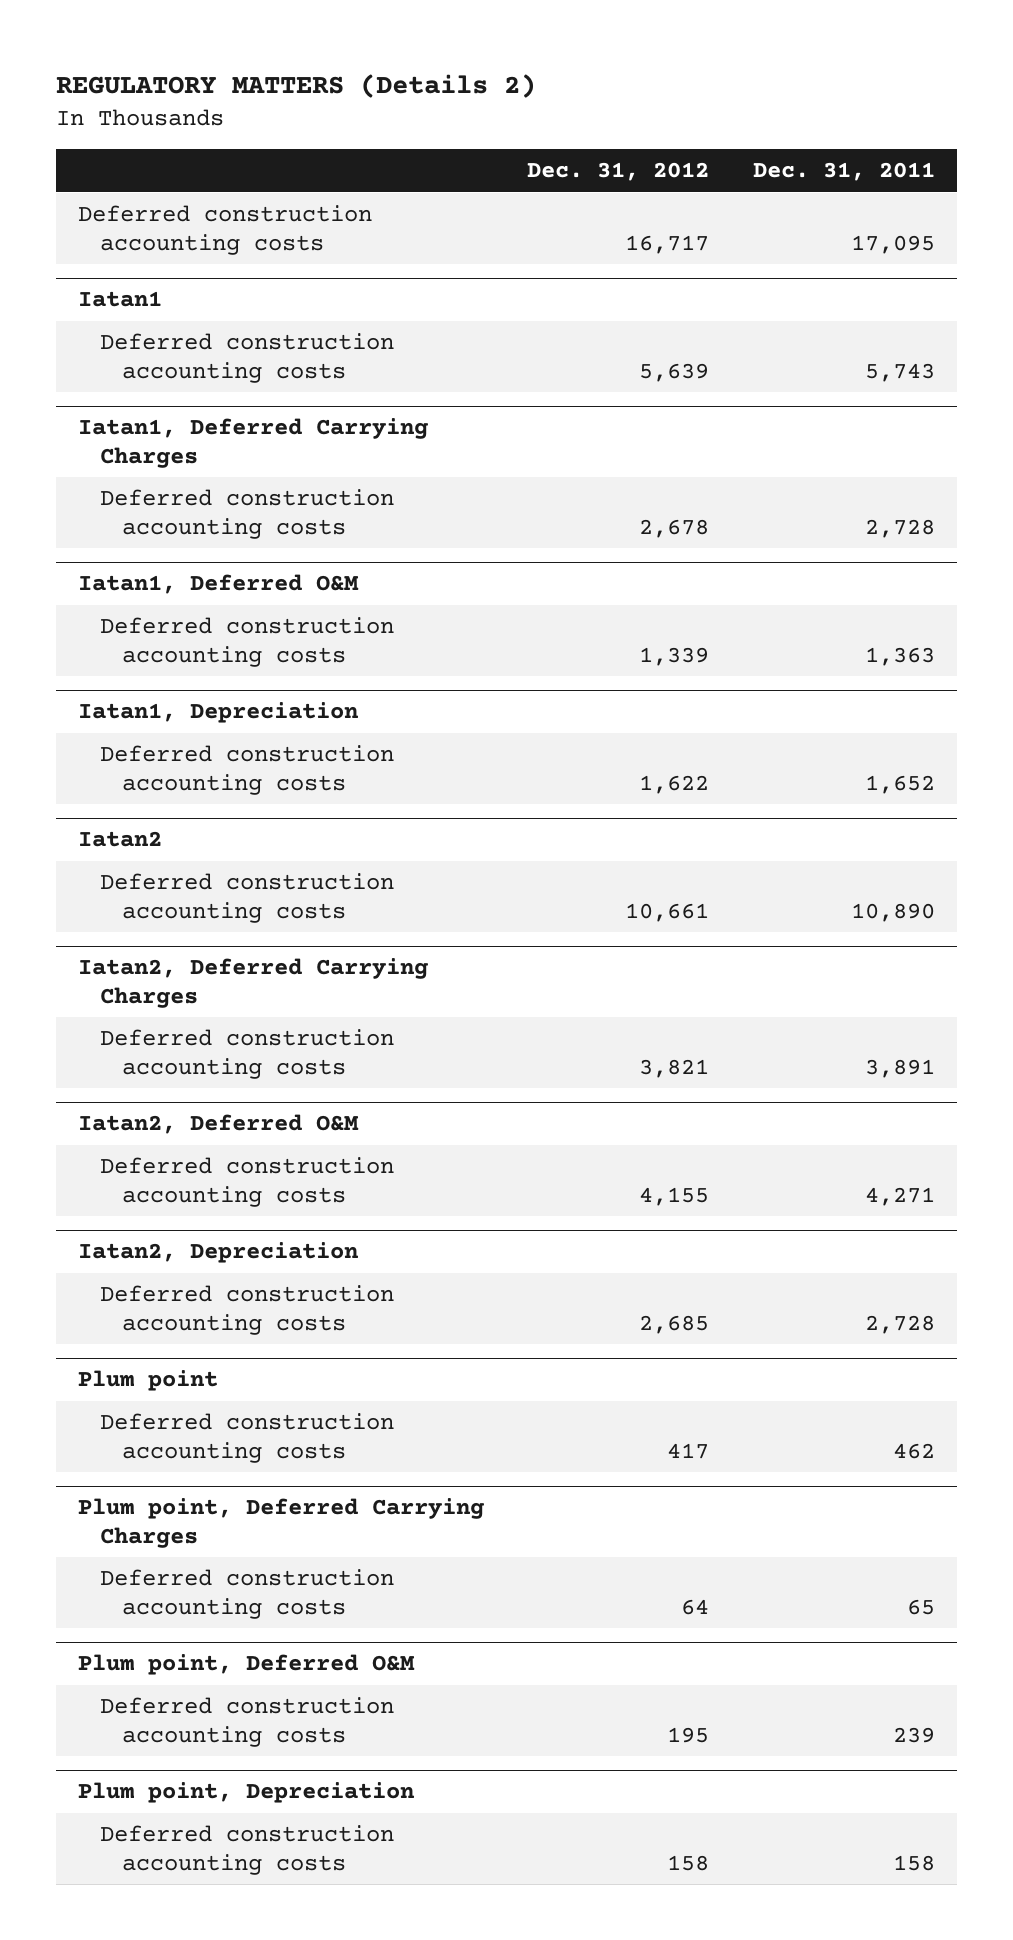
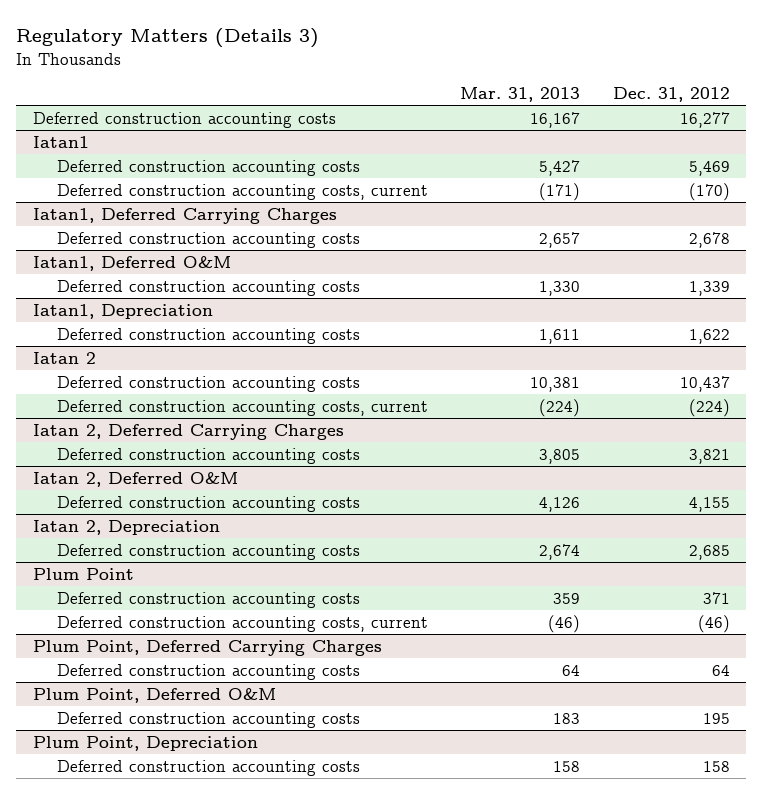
- REGULATORY MATTERS (Details 2)
+ Regulatory Matters (Details 3)
- | Dec. 31, 2012 | Dec. 31, 2011
+ | Mar. 31, 2013 | Dec. 31, 2012
- Deferred construction accounting costs | 16,717 | 17,095
+ Deferred construction accounting costs | 16,167 | 16,277
@ Iatan1
- Deferred construction accounting costs | 5,639 | 5,743
+ Deferred construction accounting costs | 5,427 | 5,469
+ Deferred construction accounting costs, current | (171) | (170)
- Iatan2
- Deferred construction accounting costs | 10,661 | 10,890
- Iatan2, Deferred Carrying Charges
+ Iatan 2
+ Deferred construction accounting costs | 10,381 | 10,437
+ Deferred construction accounting costs, current | (224) | (224)
+ Iatan 2, Deferred Carrying Charges
- Iatan2, Deferred O&M
+ Iatan 2, Deferred O&M
- Iatan2, Depreciation
+ Iatan 2, Depreciation
- Plum point
- Deferred construction accounting costs | 417 | 462
- Plum point, Deferred Carrying Charges
+ Plum Point
+ Deferred construction accounting costs | 359 | 371
+ Deferred construction accounting costs, current | (46) | (46)
+ Plum Point, Deferred Carrying Charges
- Plum point, Deferred O&M
+ Plum Point, Deferred O&M
- Plum point, Depreciation
+ Plum Point, Depreciation

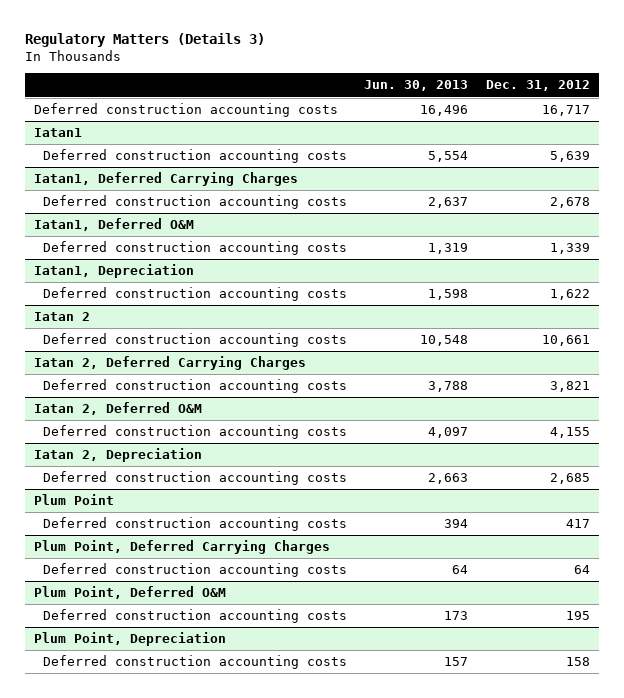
- | Mar. 31, 2013 | Dec. 31, 2012
+ | Jun. 30, 2013 | Dec. 31, 2012
- Deferred construction accounting costs | 16,167 | 16,277
+ Deferred construction accounting costs | 16,496 | 16,717
@ Iatan1
- Deferred construction accounting costs | 5,427 | 5,469
- Deferred construction accounting costs, current | (171) | (170)
+ Deferred construction accounting costs | 5,554 | 5,639
@ Iatan 2
- Deferred construction accounting costs | 10,381 | 10,437
- Deferred construction accounting costs, current | (224) | (224)
+ Deferred construction accounting costs | 10,548 | 10,661
@ Plum Point
- Deferred construction accounting costs | 359 | 371
- Deferred construction accounting costs, current | (46) | (46)
+ Deferred construction accounting costs | 394 | 417

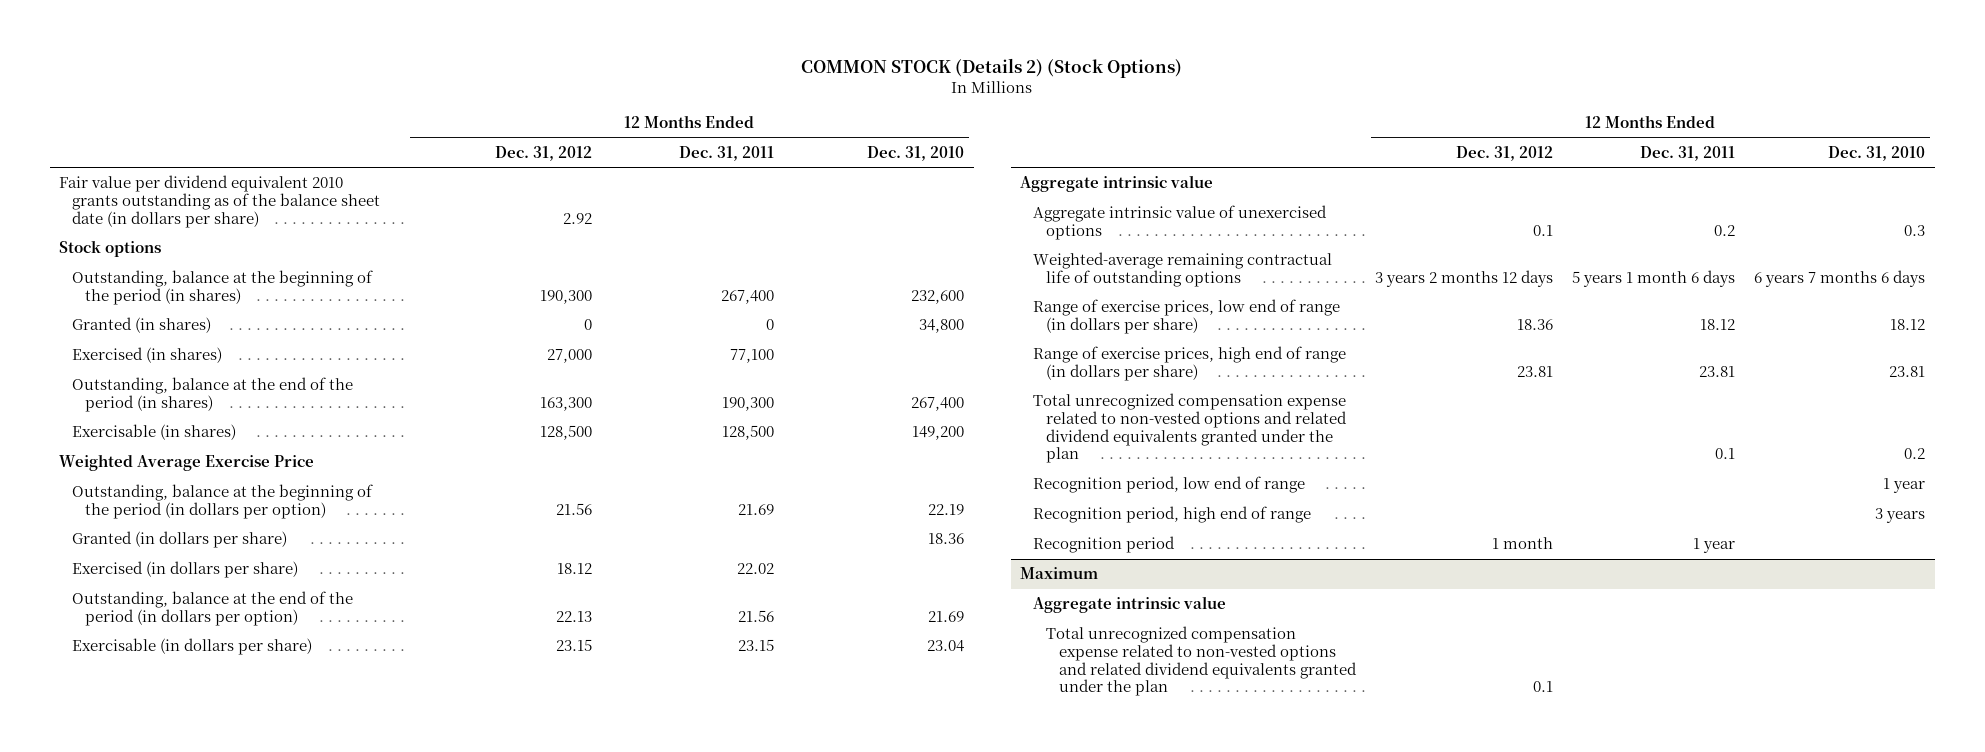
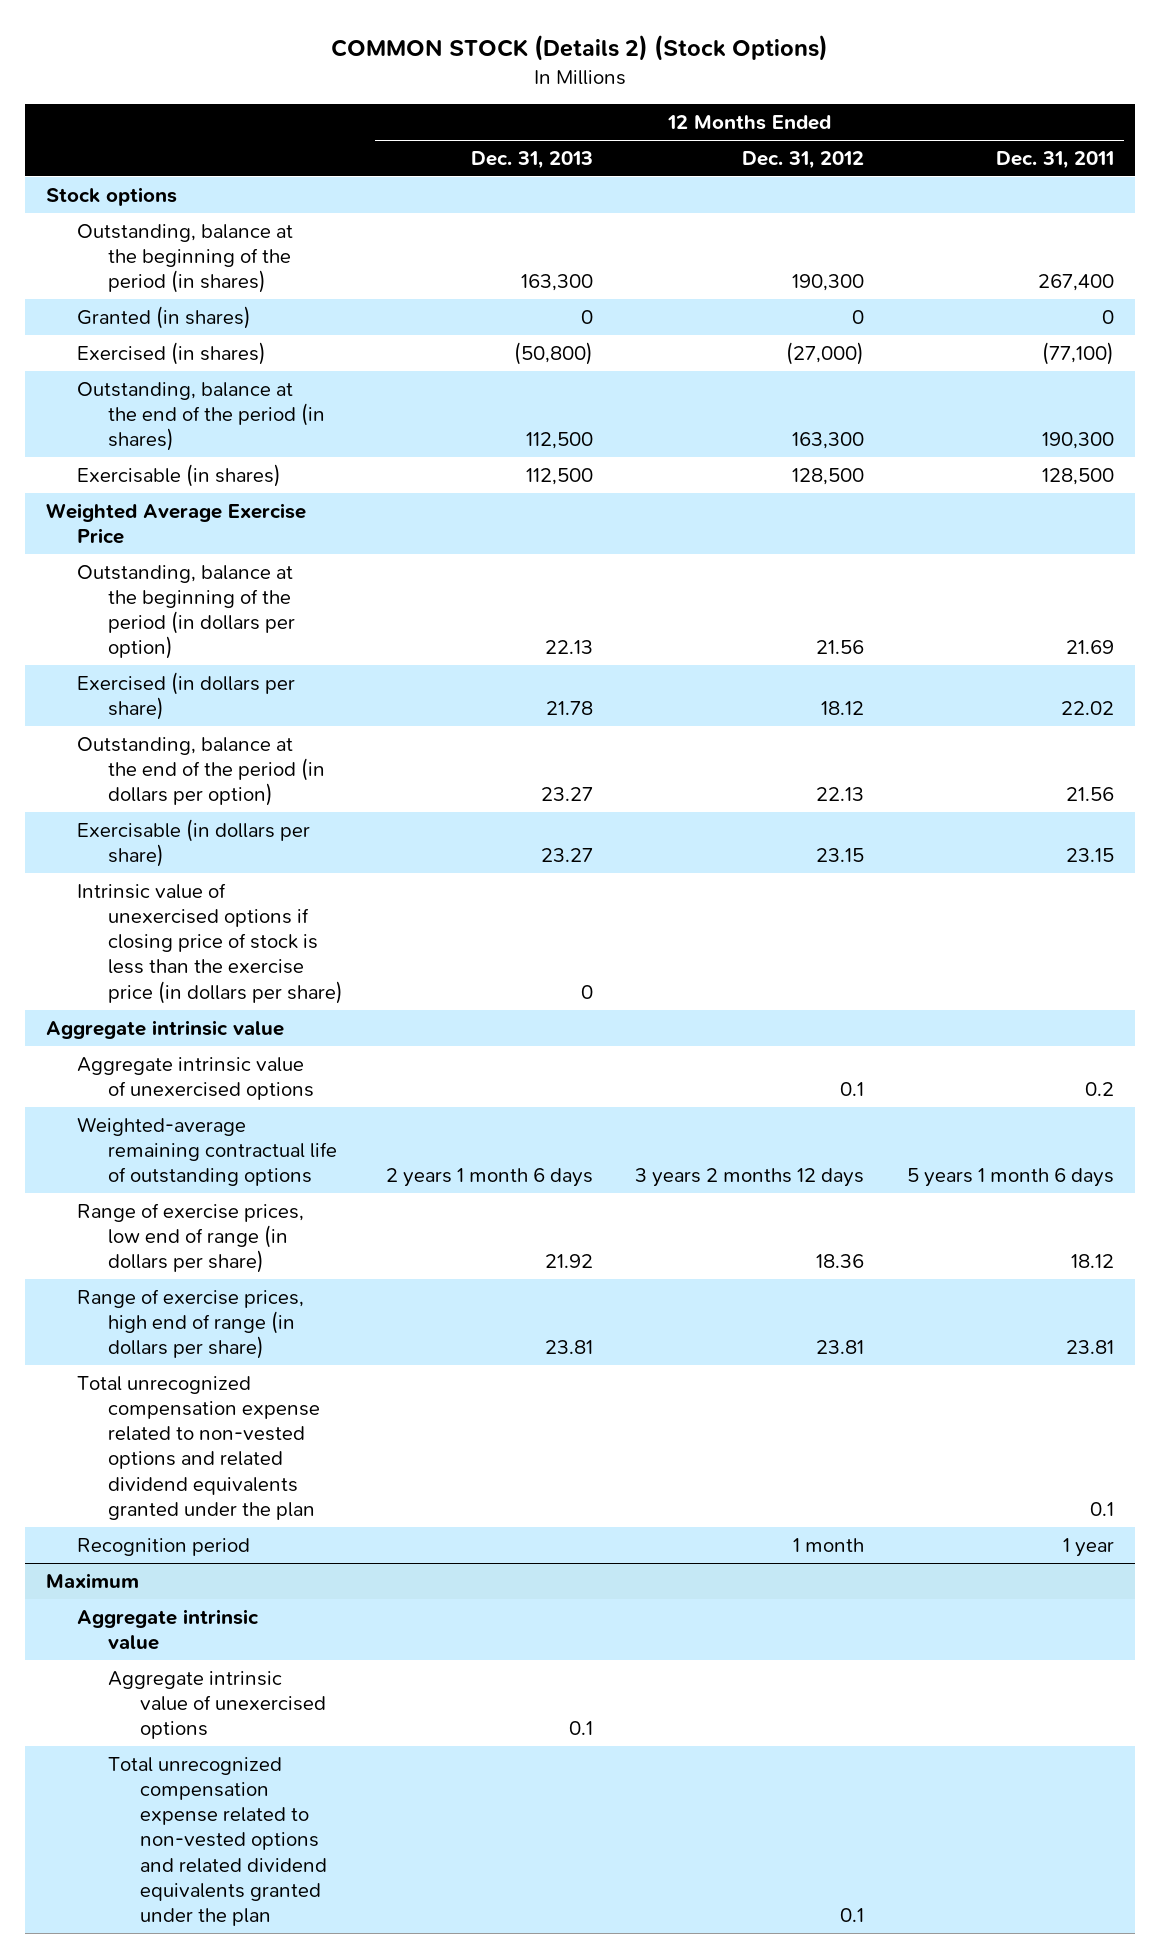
- | 12 Months Ended Dec. 31, 2012 | 12 Months Ended Dec. 31, 2011 | 12 Months Ended Dec. 31, 2010
+ | 12 Months Ended Dec. 31, 2013 | 12 Months Ended Dec. 31, 2012 | 12 Months Ended Dec. 31, 2011
- Fair value per dividend equivalent 2010 grants outstanding as of the balance sheet date (in dollars per share) | 2.92 | |
- Exercised (in shares) | 27,000 | 77,100 |
+ Exercised (in shares) | (50,800) | (27,000) | (77,100)
- Granted (in dollars per share) | | | 18.36
+ Intrinsic value of unexercised options if closing price of stock is less than the exercise price (in dollars per share) | 0 | |
- Recognition period, low end of range | | | 1 year
- Recognition period, high end of range | | | 3 years
@ Maximum
+ Aggregate intrinsic value of unexercised options | 0.1 | |

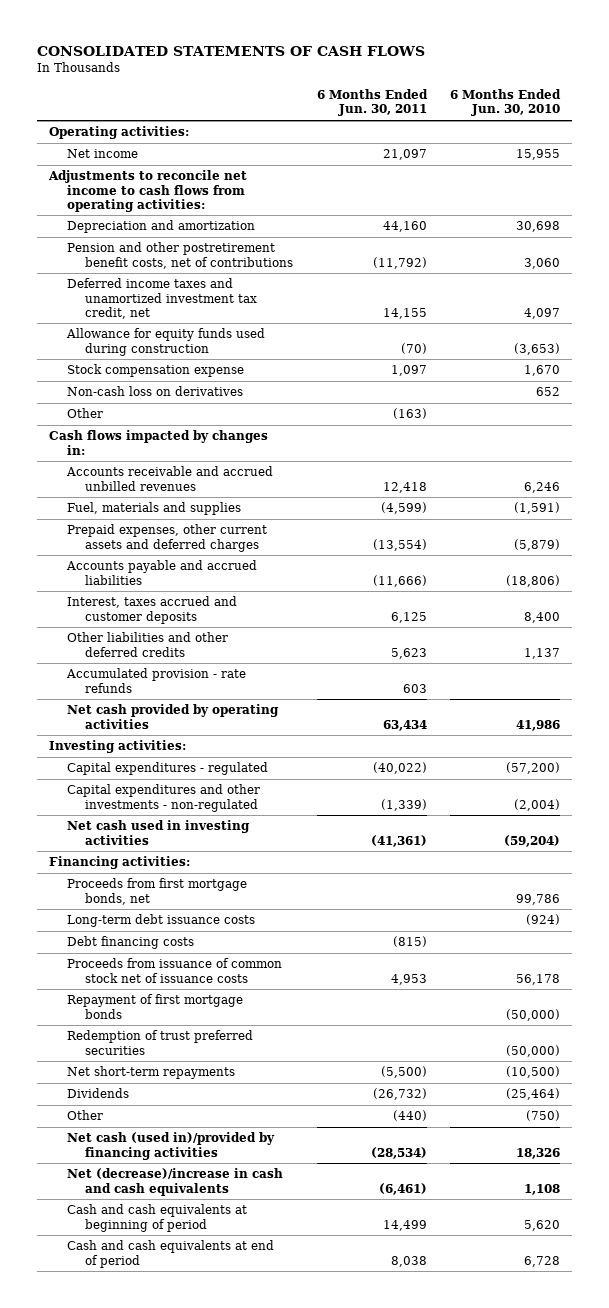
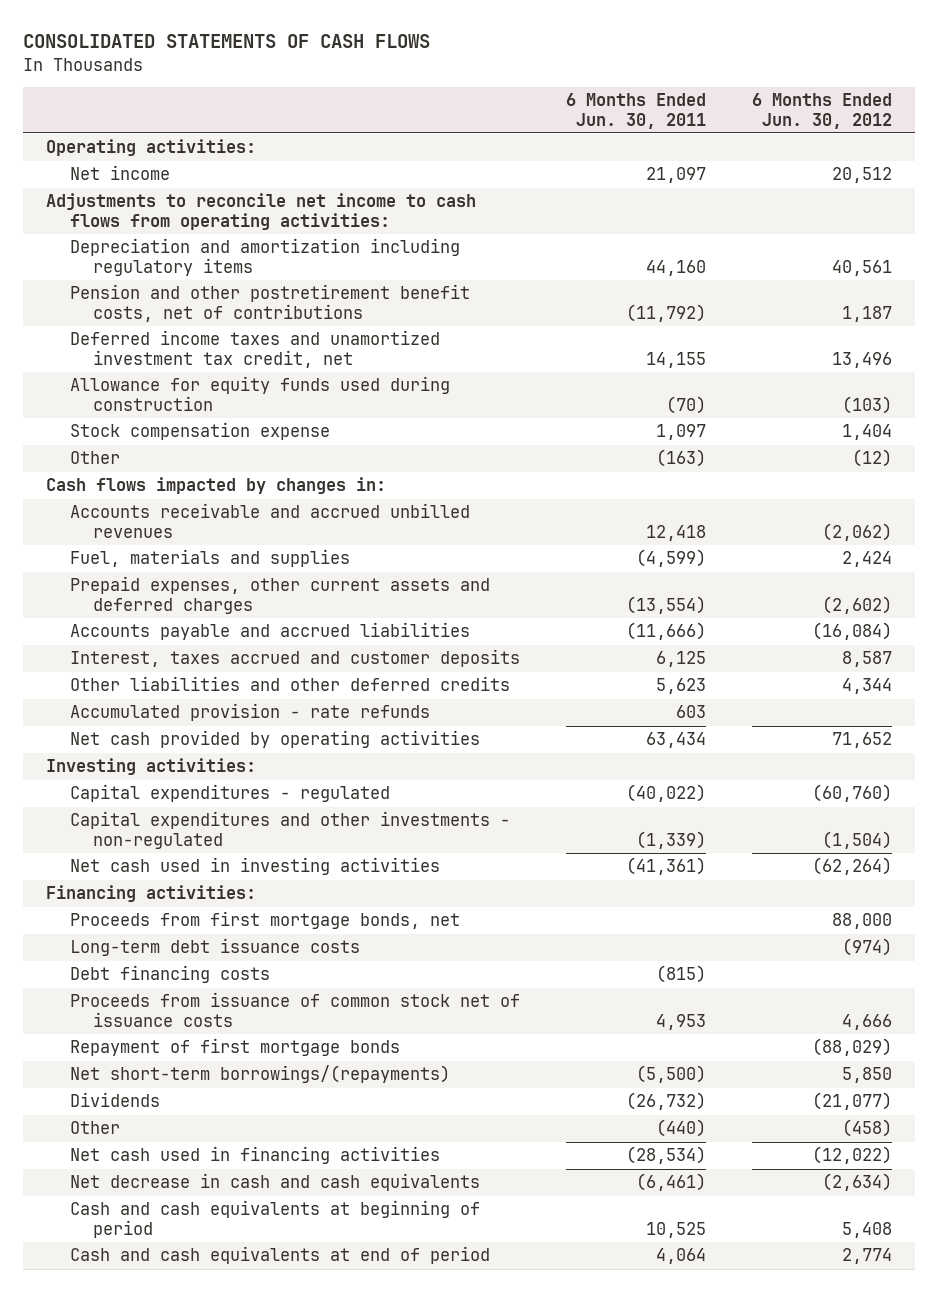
- | 6 Months Ended Jun. 30, 2011 | 6 Months Ended Jun. 30, 2010
+ | 6 Months Ended Jun. 30, 2011 | 6 Months Ended Jun. 30, 2012
- Depreciation and amortization | 44,160 | 30,698
+ Depreciation and amortization including regulatory items | 44,160 | 40,561
- Non-cash loss on derivatives | | 652
- Redemption of trust preferred securities | | (50,000)
- Net short-term repayments | (5,500) | (10,500)
+ Net short-term borrowings/(repayments) | (5,500) | 5,850
- Net cash (used in)/provided by financing activities | (28,534) | 18,326
- Net (decrease)/increase in cash and cash equivalents | (6,461) | 1,108
- Cash and cash equivalents at beginning of period | 14,499 | 5,620
- Cash and cash equivalents at end of period | 8,038 | 6,728
+ Net cash used in financing activities | (28,534) | (12,022)
+ Net decrease in cash and cash equivalents | (6,461) | (2,634)
+ Cash and cash equivalents at beginning of period | 10,525 | 5,408
+ Cash and cash equivalents at end of period | 4,064 | 2,774

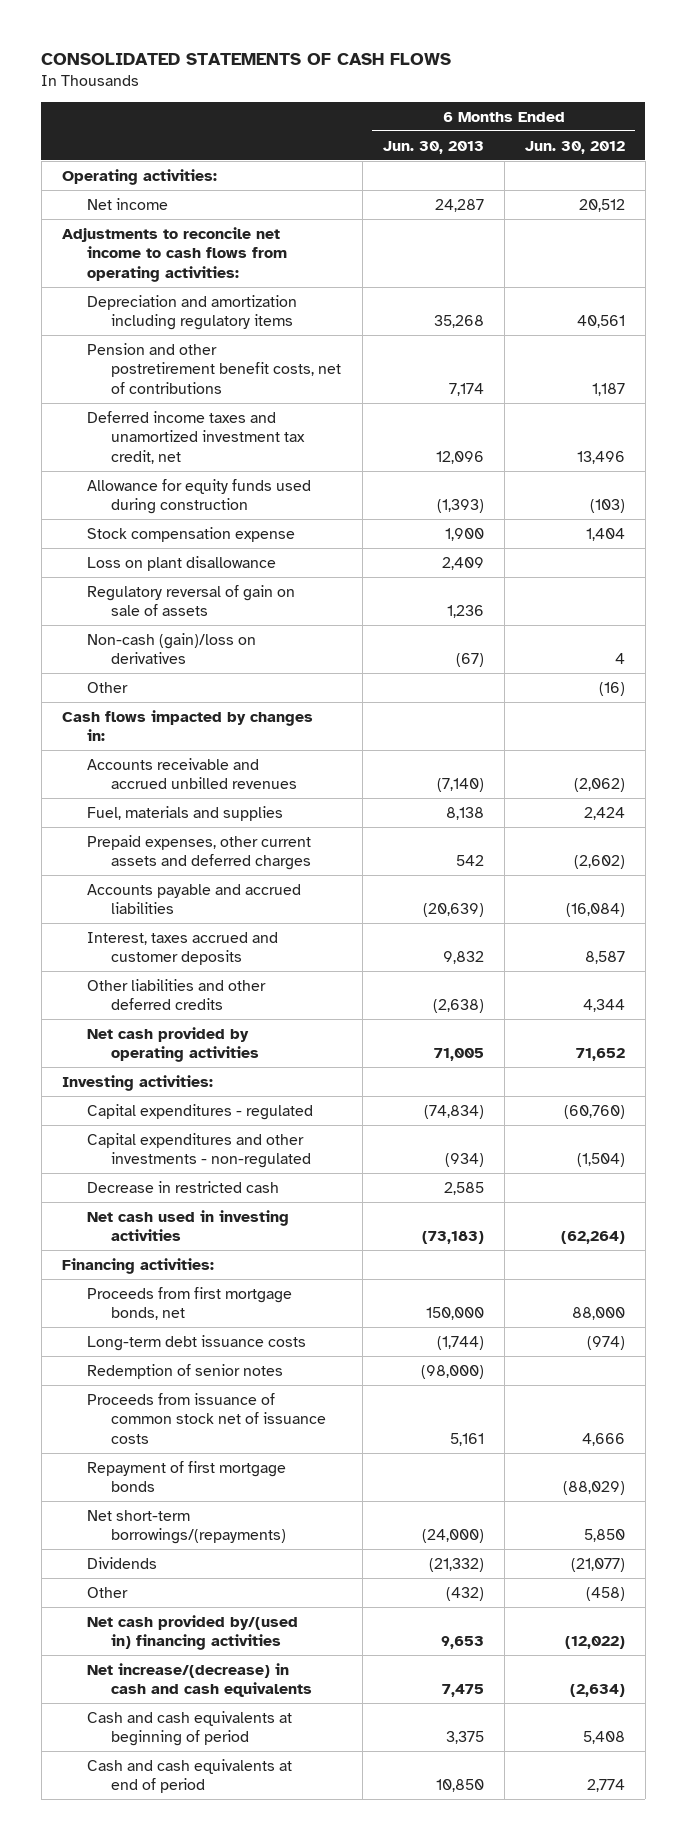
- | 6 Months Ended Jun. 30, 2011 | 6 Months Ended Jun. 30, 2012
+ | 6 Months Ended Jun. 30, 2013 | 6 Months Ended Jun. 30, 2012
- Other | (163) | (12)
+ Loss on plant disallowance | 2,409 |
+ Regulatory reversal of gain on sale of assets | 1,236 |
+ Non-cash (gain)/loss on derivatives | (67) | 4
+ Other | | (16)
- Accumulated provision - rate refunds | 603 |
+ Decrease in restricted cash | 2,585 |
- Debt financing costs | (815) |
+ Redemption of senior notes | (98,000) |
- Net cash used in financing activities | (28,534) | (12,022)
- Net decrease in cash and cash equivalents | (6,461) | (2,634)
+ Net cash provided by/(used in) financing activities | 9,653 | (12,022)
+ Net increase/(decrease) in cash and cash equivalents | 7,475 | (2,634)

